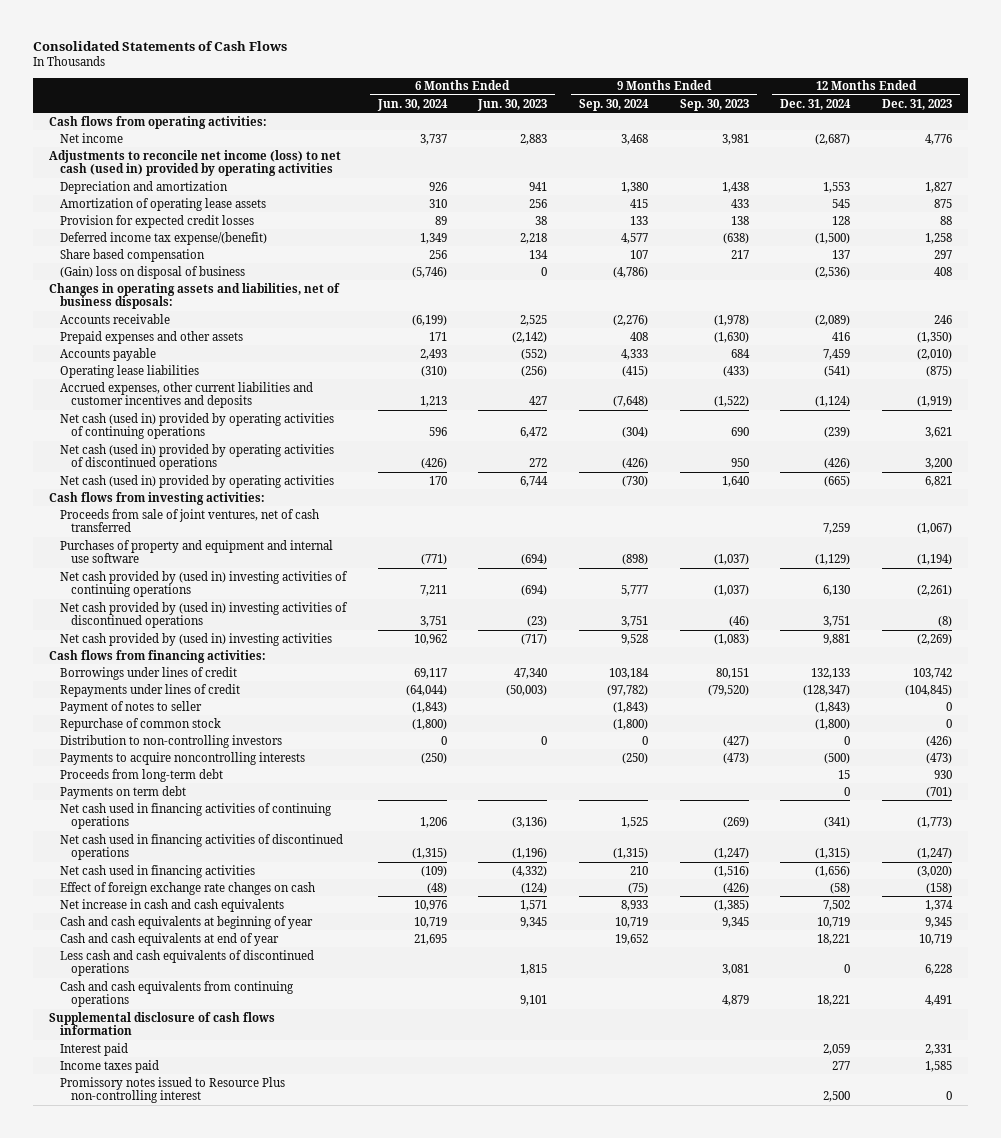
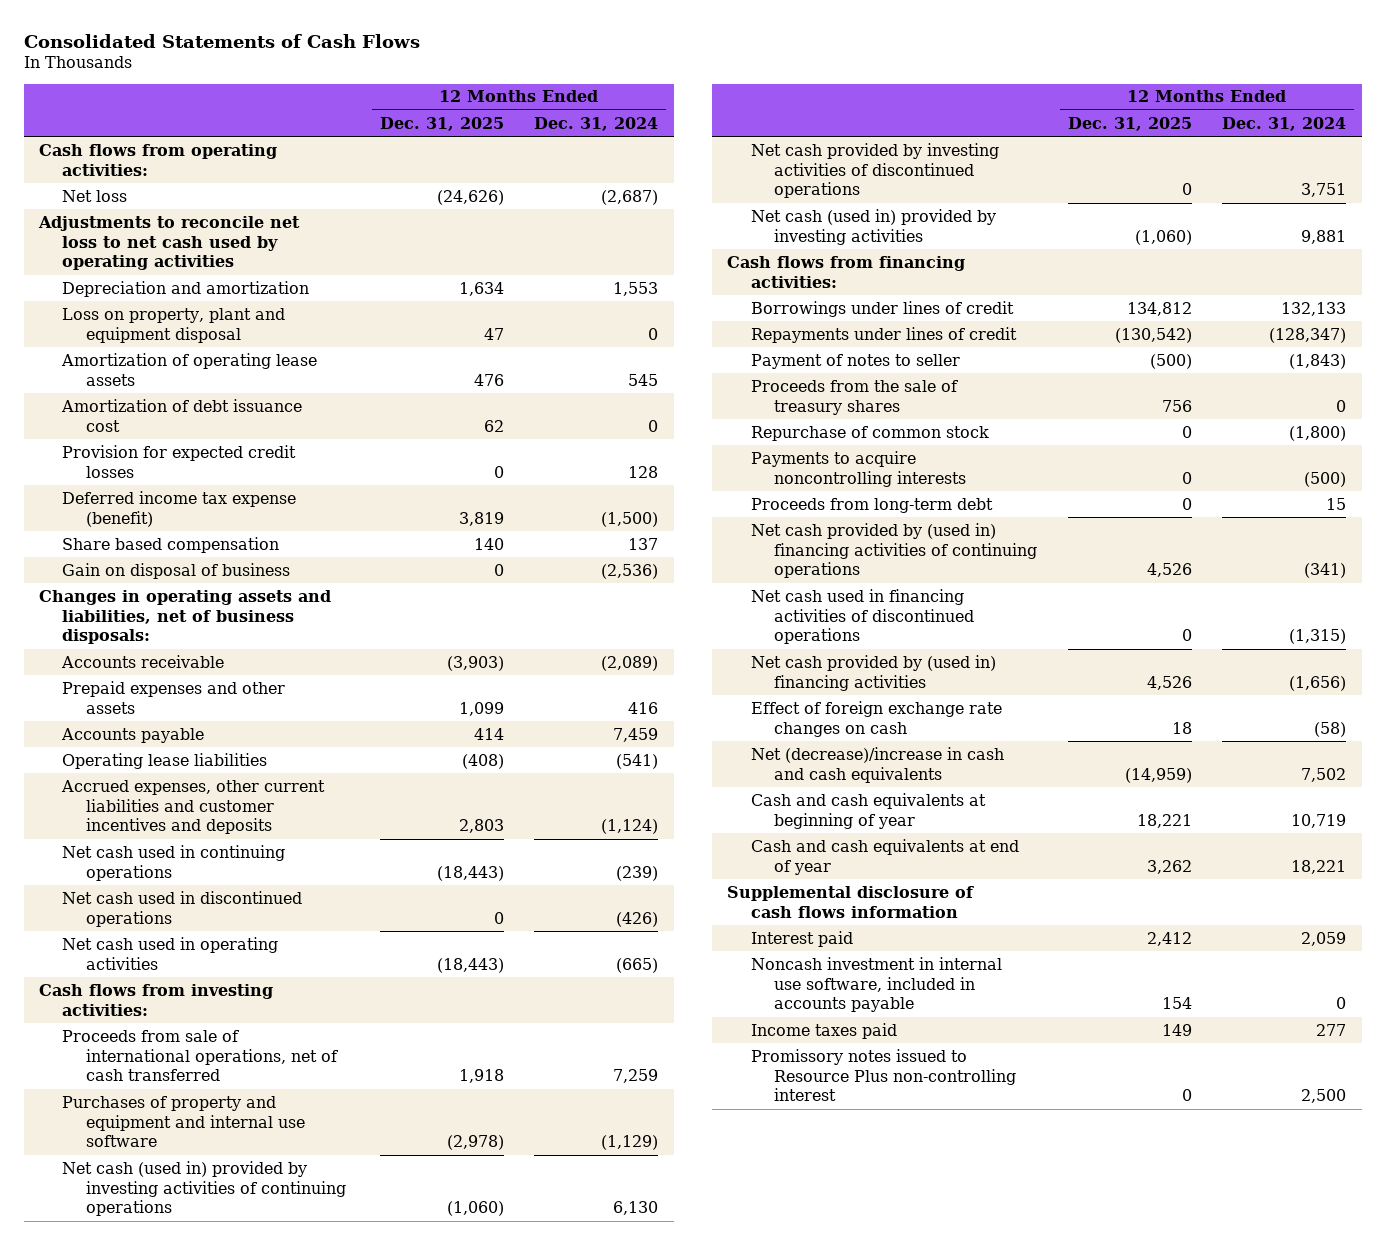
- | 6 Months Ended Jun. 30, 2024 | 6 Months Ended Jun. 30, 2023 | 9 Months Ended Sep. 30, 2024 | 9 Months Ended Sep. 30, 2023 | 12 Months Ended Dec. 31, 2024 | 12 Months Ended Dec. 31, 2023
+ | 12 Months Ended Dec. 31, 2025 | 12 Months Ended Dec. 31, 2024
- Net income | 3,737 | 2,883 | 3,468 | 3,981 | (2,687) | 4,776
- Adjustments to reconcile net income (loss) to net cash (used in) provided by operating activities
+ Net loss | (24,626) | (2,687)
+ Adjustments to reconcile net loss to net cash used by operating activities
+ Loss on property, plant and equipment disposal | 47 | 0
+ Amortization of debt issuance cost | 62 | 0
- Deferred income tax expense/(benefit) | 1,349 | 2,218 | 4,577 | (638) | (1,500) | 1,258
+ Deferred income tax expense (benefit) | 3,819 | (1,500)
- (Gain) loss on disposal of business | (5,746) | 0 | (4,786) | | (2,536) | 408
+ Gain on disposal of business | 0 | (2,536)
- Net cash (used in) provided by operating activities of continuing operations | 596 | 6,472 | (304) | 690 | (239) | 3,621
- Net cash (used in) provided by operating activities of discontinued operations | (426) | 272 | (426) | 950 | (426) | 3,200
- Net cash (used in) provided by operating activities | 170 | 6,744 | (730) | 1,640 | (665) | 6,821
+ Net cash used in continuing operations | (18,443) | (239)
+ Net cash used in discontinued operations | 0 | (426)
+ Net cash used in operating activities | (18,443) | (665)
- Proceeds from sale of joint ventures, net of cash transferred | | | | | 7,259 | (1,067)
+ Proceeds from sale of international operations, net of cash transferred | 1,918 | 7,259
- Net cash provided by (used in) investing activities of continuing operations | 7,211 | (694) | 5,777 | (1,037) | 6,130 | (2,261)
- Net cash provided by (used in) investing activities of discontinued operations | 3,751 | (23) | 3,751 | (46) | 3,751 | (8)
- Net cash provided by (used in) investing activities | 10,962 | (717) | 9,528 | (1,083) | 9,881 | (2,269)
+ Net cash (used in) provided by investing activities of continuing operations | (1,060) | 6,130
+ Net cash provided by investing activities of discontinued operations | 0 | 3,751
+ Net cash (used in) provided by investing activities | (1,060) | 9,881
+ Proceeds from the sale of treasury shares | 756 | 0
- Distribution to non-controlling investors | 0 | 0 | 0 | (427) | 0 | (426)
- Payments on term debt | | | | | 0 | (701)
- Net cash used in financing activities of continuing operations | 1,206 | (3,136) | 1,525 | (269) | (341) | (1,773)
+ Net cash provided by (used in) financing activities of continuing operations | 4,526 | (341)
- Net cash used in financing activities | (109) | (4,332) | 210 | (1,516) | (1,656) | (3,020)
+ Net cash provided by (used in) financing activities | 4,526 | (1,656)
- Net increase in cash and cash equivalents | 10,976 | 1,571 | 8,933 | (1,385) | 7,502 | 1,374
+ Net (decrease)/increase in cash and cash equivalents | (14,959) | 7,502
- Less cash and cash equivalents of discontinued operations | | 1,815 | | 3,081 | 0 | 6,228
- Cash and cash equivalents from continuing operations | | 9,101 | | 4,879 | 18,221 | 4,491
+ Noncash investment in internal use software, included in accounts payable | 154 | 0

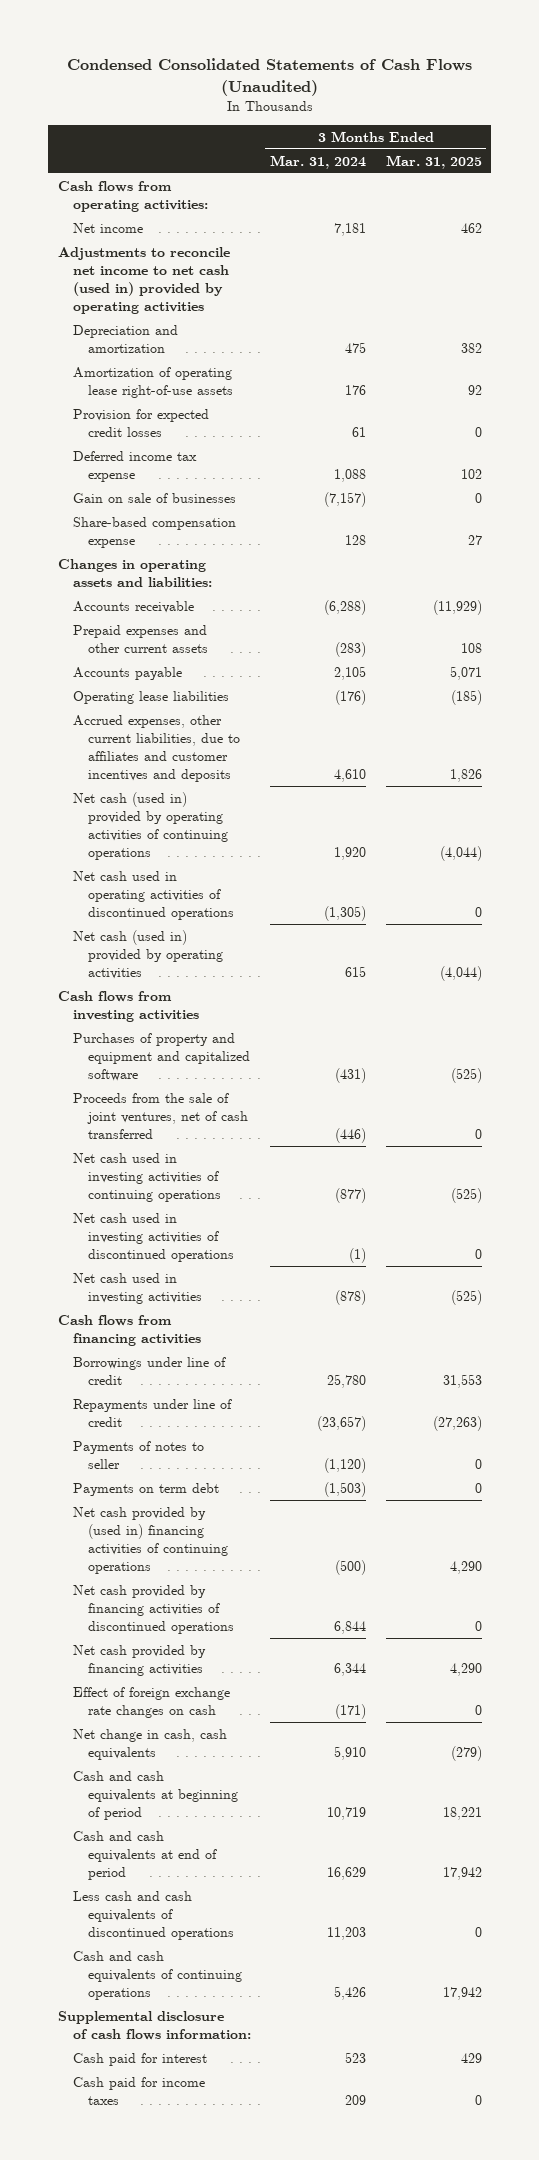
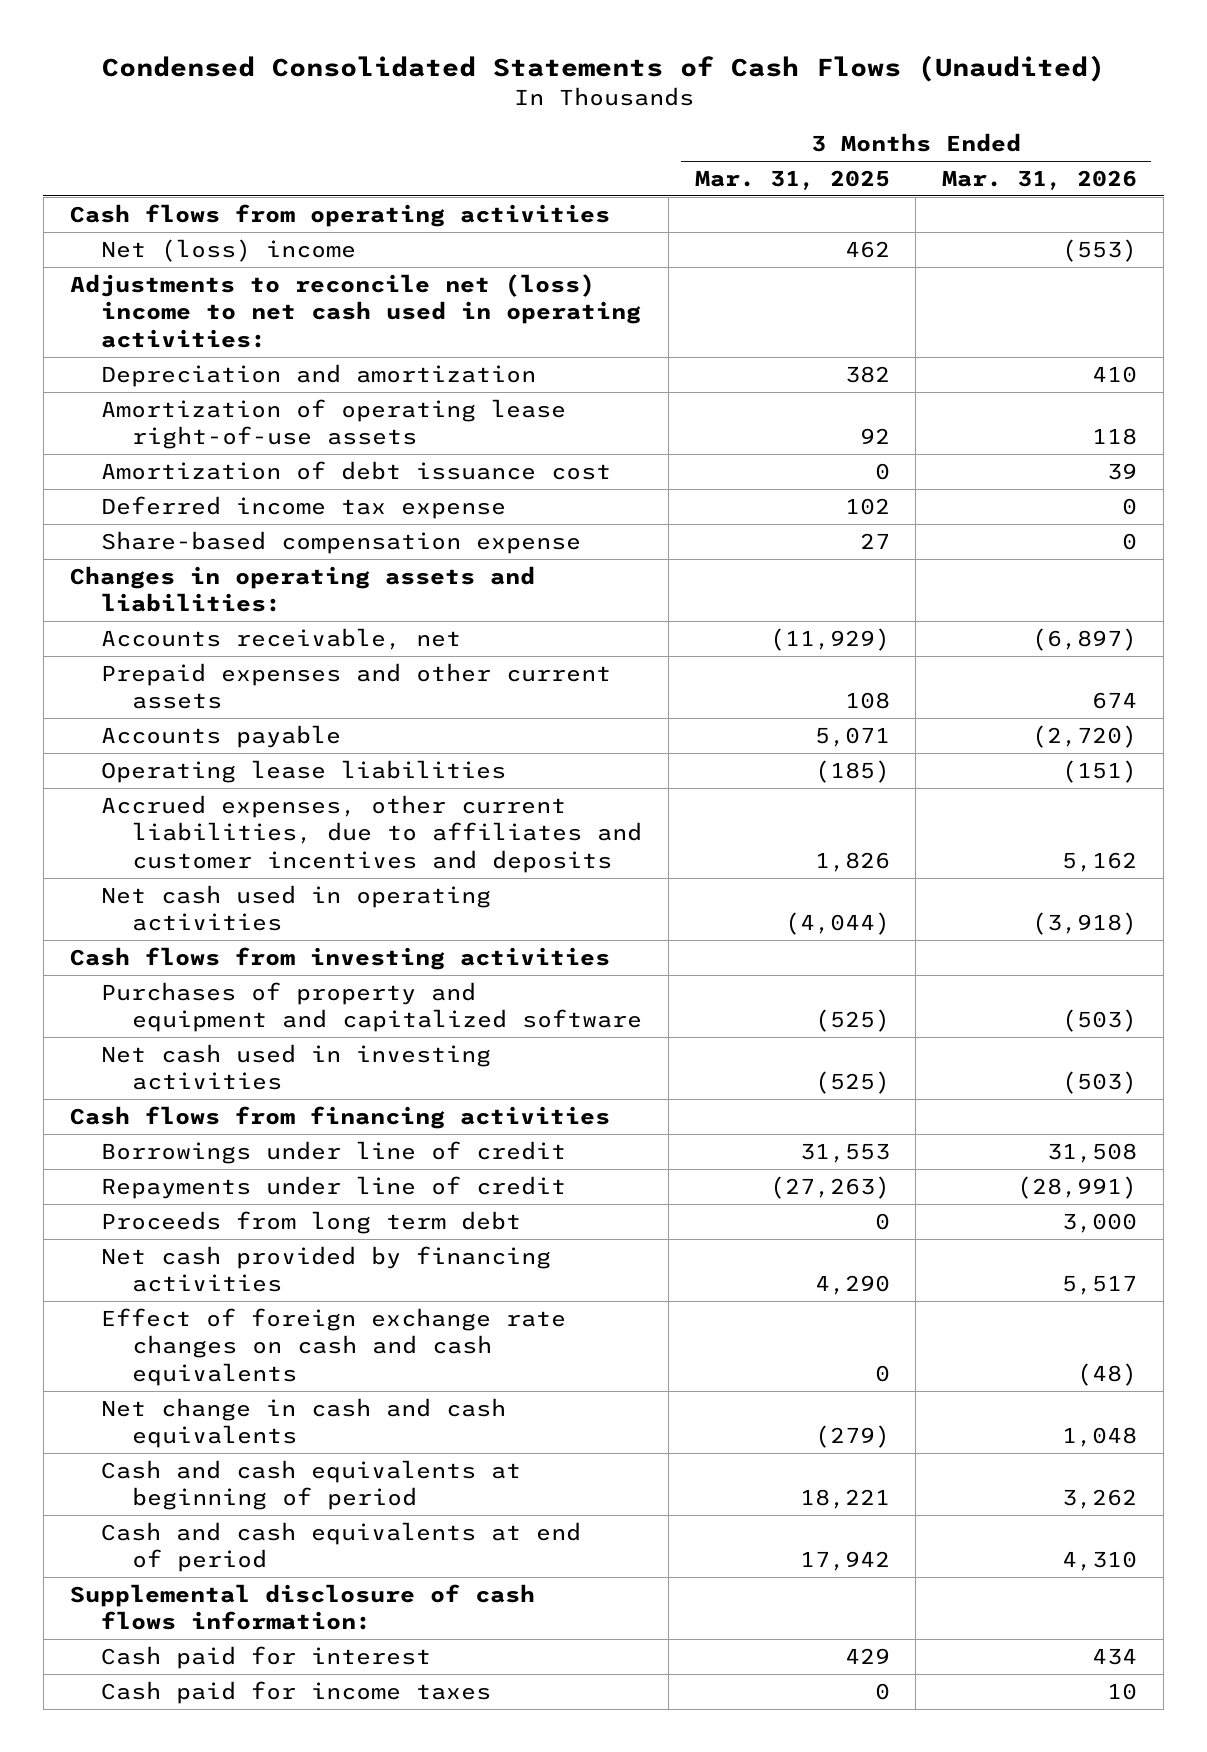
- | 3 Months Ended Mar. 31, 2024 | 3 Months Ended Mar. 31, 2025
+ | 3 Months Ended Mar. 31, 2025 | 3 Months Ended Mar. 31, 2026
- Cash flows from operating activities:
- Net income | 7,181 | 462
- Adjustments to reconcile net income to net cash (used in) provided by operating activities
+ Cash flows from operating activities
+ Net (loss) income | 462 | (553)
+ Adjustments to reconcile net (loss) income to net cash used in operating activities:
- Provision for expected credit losses | 61 | 0
+ Amortization of debt issuance cost | 0 | 39
- Gain on sale of businesses | (7,157) | 0
- Accounts receivable | (6,288) | (11,929)
+ Accounts receivable, net | (11,929) | (6,897)
- Net cash (used in) provided by operating activities of continuing operations | 1,920 | (4,044)
- Net cash used in operating activities of discontinued operations | (1,305) | 0
- Net cash (used in) provided by operating activities | 615 | (4,044)
+ Net cash used in operating activities | (4,044) | (3,918)
- Proceeds from the sale of joint ventures, net of cash transferred | (446) | 0
- Net cash used in investing activities of continuing operations | (877) | (525)
- Net cash used in investing activities of discontinued operations | (1) | 0
- Payments of notes to seller | (1,120) | 0
- Payments on term debt | (1,503) | 0
- Net cash provided by (used in) financing activities of continuing operations | (500) | 4,290
- Net cash provided by financing activities of discontinued operations | 6,844 | 0
+ Proceeds from long term debt | 0 | 3,000
- Effect of foreign exchange rate changes on cash | (171) | 0
- Net change in cash, cash equivalents | 5,910 | (279)
+ Effect of foreign exchange rate changes on cash and cash equivalents | 0 | (48)
+ Net change in cash and cash equivalents | (279) | 1,048
- Less cash and cash equivalents of discontinued operations | 11,203 | 0
- Cash and cash equivalents of continuing operations | 5,426 | 17,942

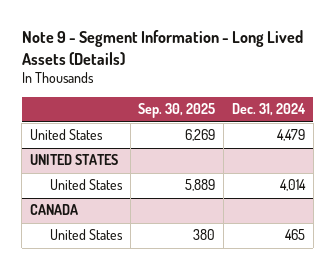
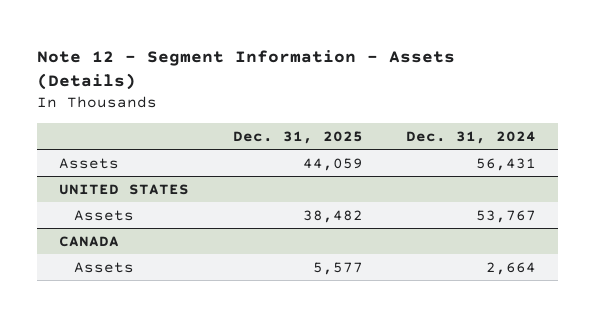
- Note 9 - Segment Information - Long Lived Assets (Details)
+ Note 12 - Segment Information - Assets (Details)
- | Sep. 30, 2025 | Dec. 31, 2024
+ | Dec. 31, 2025 | Dec. 31, 2024
- United States | 6,269 | 4,479
+ Assets | 44,059 | 56,431
@ UNITED STATES
- United States | 5,889 | 4,014
+ Assets | 38,482 | 53,767
@ CANADA
- United States | 380 | 465
+ Assets | 5,577 | 2,664

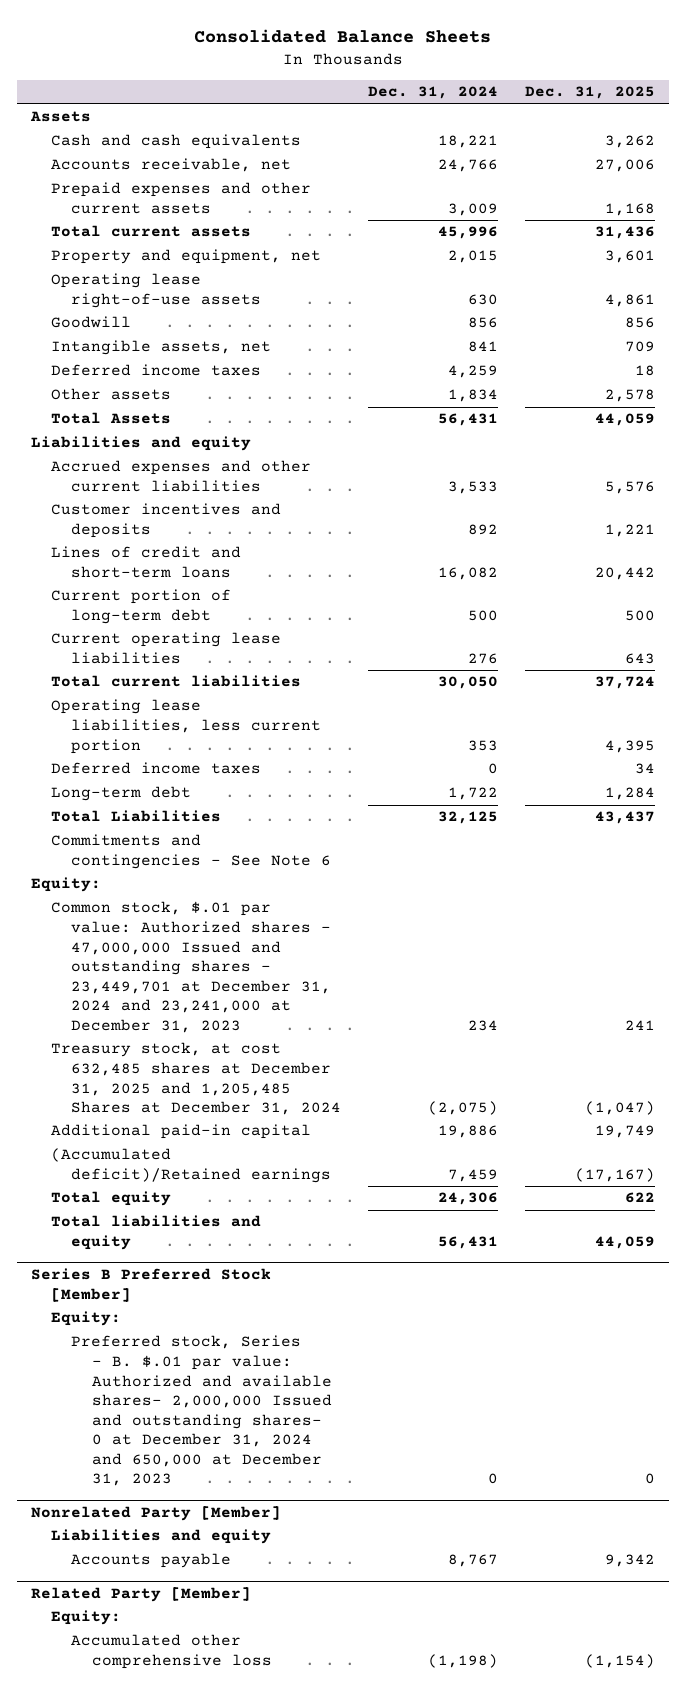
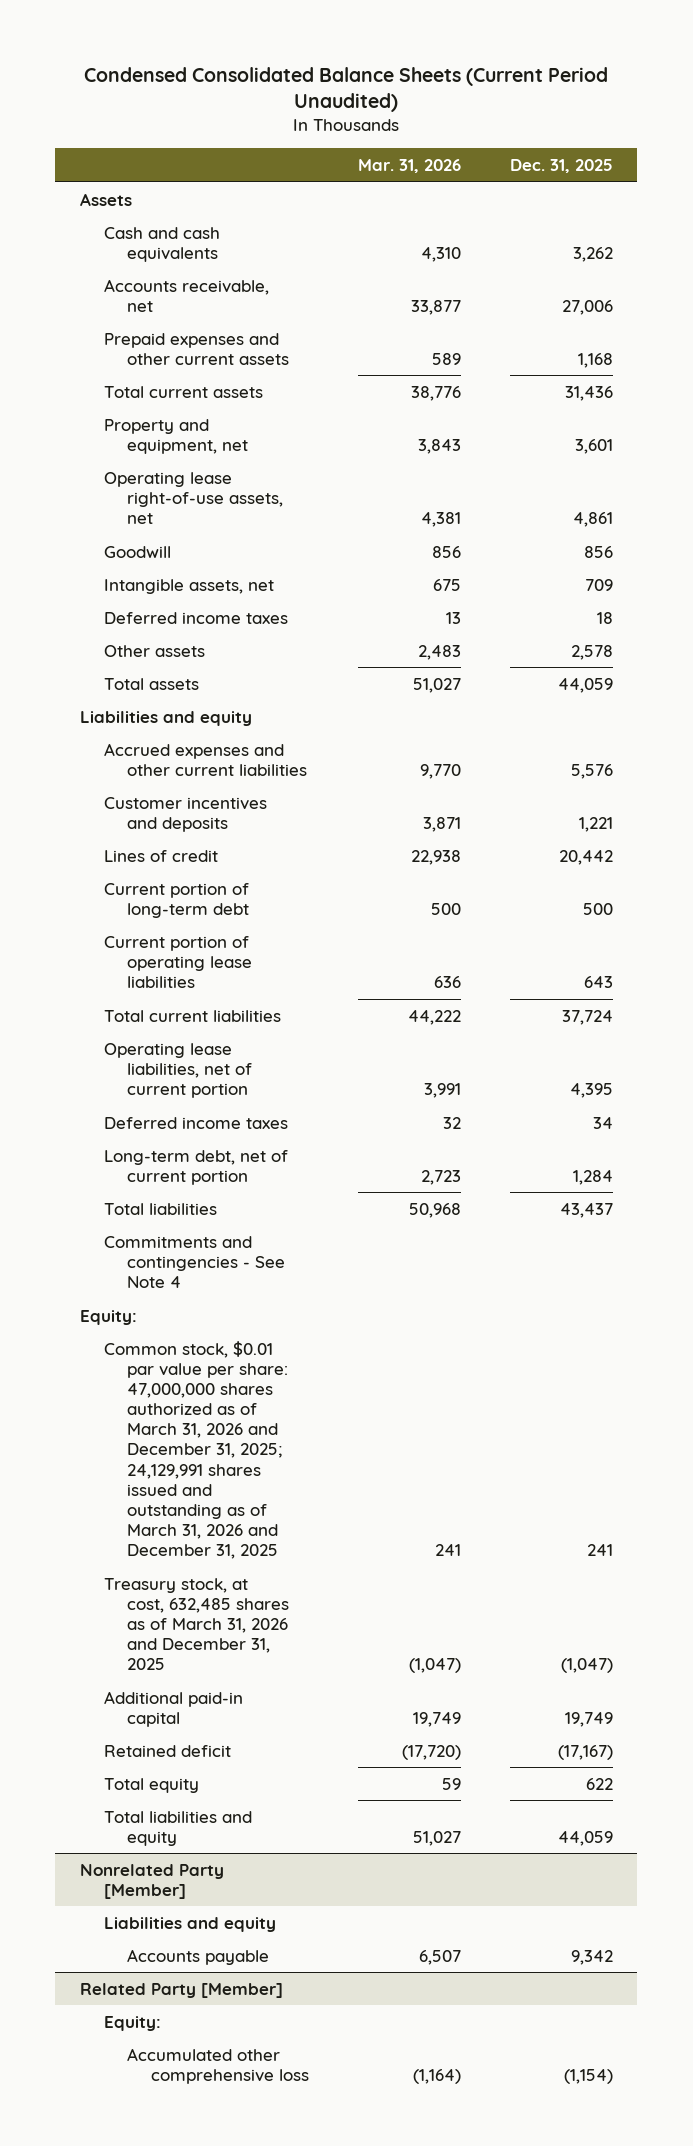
- Consolidated Balance Sheets
+ Condensed Consolidated Balance Sheets (Current Period Unaudited)
- | Dec. 31, 2024 | Dec. 31, 2025
+ | Mar. 31, 2026 | Dec. 31, 2025
- Operating lease right-of-use assets | 630 | 4,861
+ Operating lease right-of-use assets, net | 4,381 | 4,861
- Total Assets | 56,431 | 44,059
+ Total assets | 51,027 | 44,059
- Lines of credit and short-term loans | 16,082 | 20,442
+ Lines of credit | 22,938 | 20,442
- Current operating lease liabilities | 276 | 643
+ Current portion of operating lease liabilities | 636 | 643
- Operating lease liabilities, less current portion | 353 | 4,395
+ Operating lease liabilities, net of current portion | 3,991 | 4,395
- Long-term debt | 1,722 | 1,284
- Total Liabilities | 32,125 | 43,437
- Commitments and contingencies - See Note 6
+ Long-term debt, net of current portion | 2,723 | 1,284
+ Total liabilities | 50,968 | 43,437
+ Commitments and contingencies - See Note 4
- Common stock, $.01 par value: Authorized shares - 47,000,000 Issued and outstanding shares - 23,449,701 at December 31, 2024 and 23,241,000 at December 31, 2023 | 234 | 241
- Treasury stock, at cost 632,485 shares at December 31, 2025 and 1,205,485 Shares at December 31, 2024 | (2,075) | (1,047)
+ Common stock, $0.01 par value per share: 47,000,000 shares authorized as of March 31, 2026 and December 31, 2025; 24,129,991 shares issued and outstanding as of March 31, 2026 and December 31, 2025 | 241 | 241
+ Treasury stock, at cost, 632,485 shares as of March 31, 2026 and December 31, 2025 | (1,047) | (1,047)
- (Accumulated deficit)/Retained earnings | 7,459 | (17,167)
+ Retained deficit | (17,720) | (17,167)
- Series B Preferred Stock [Member]
- Equity:
- Preferred stock, Series - B. $.01 par value: Authorized and available shares- 2,000,000 Issued and outstanding shares- 0 at December 31, 2024 and 650,000 at December 31, 2023 | 0 | 0

